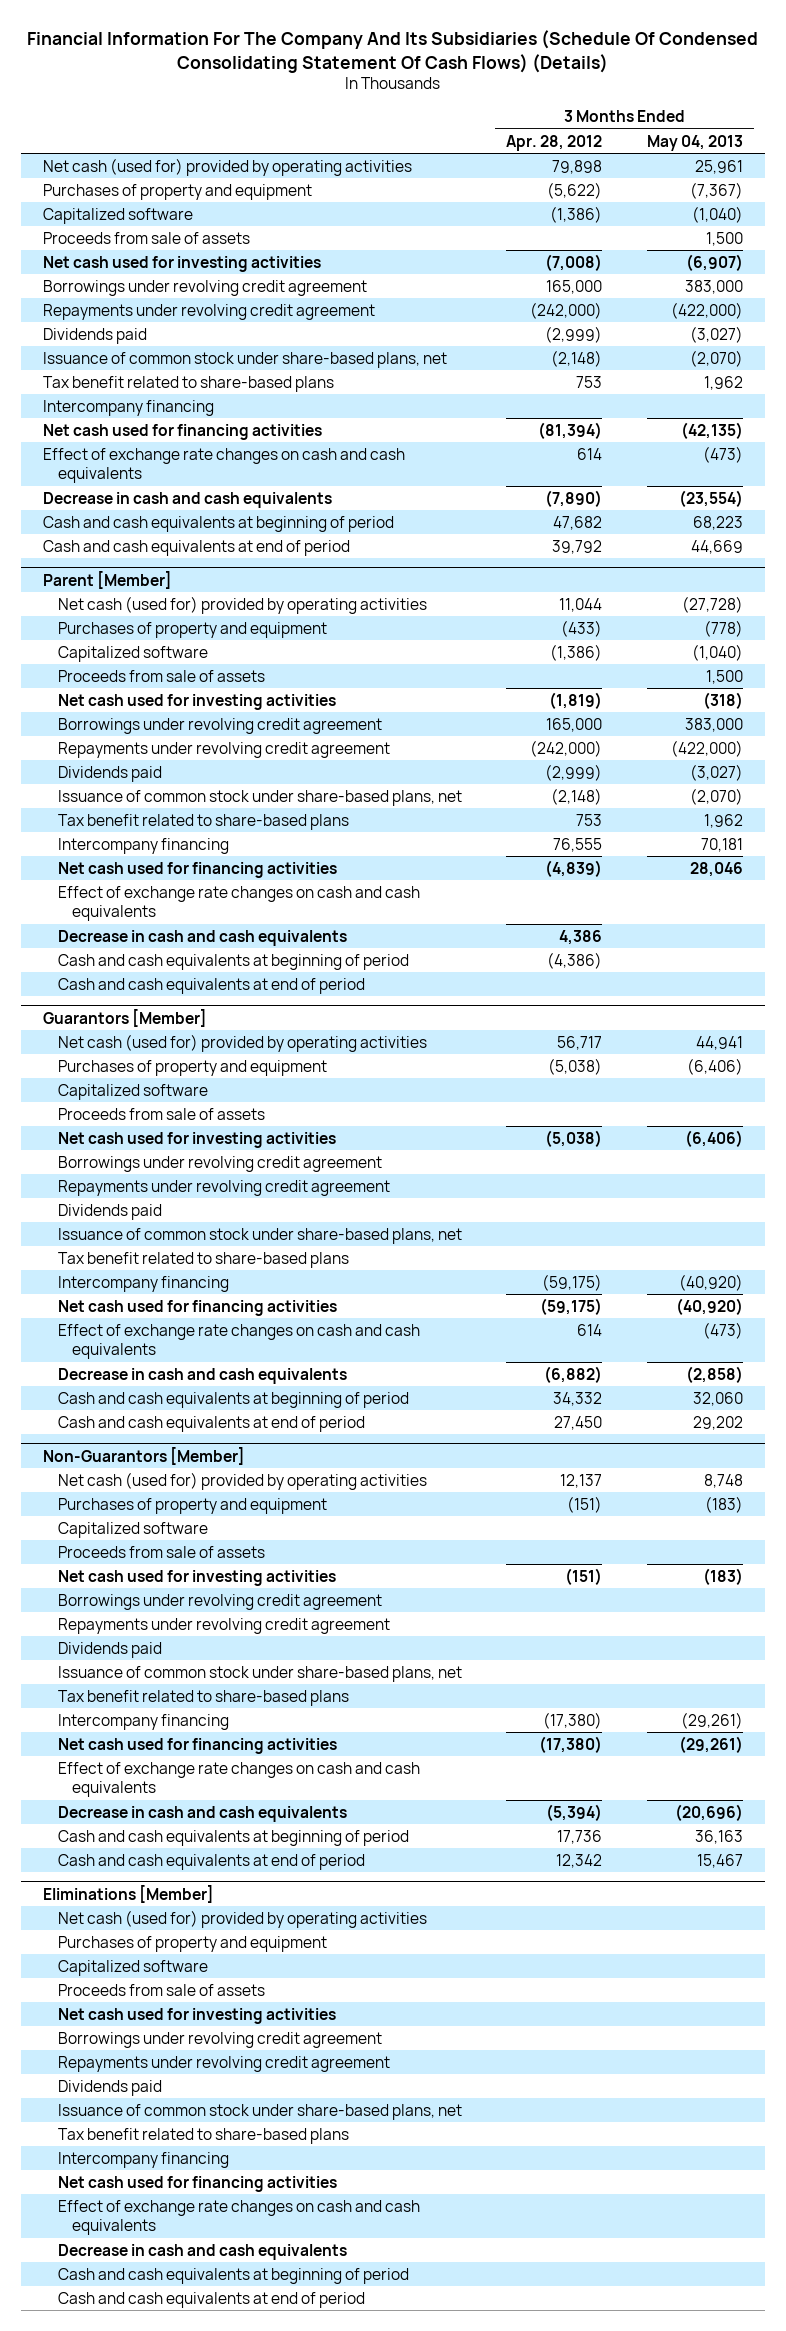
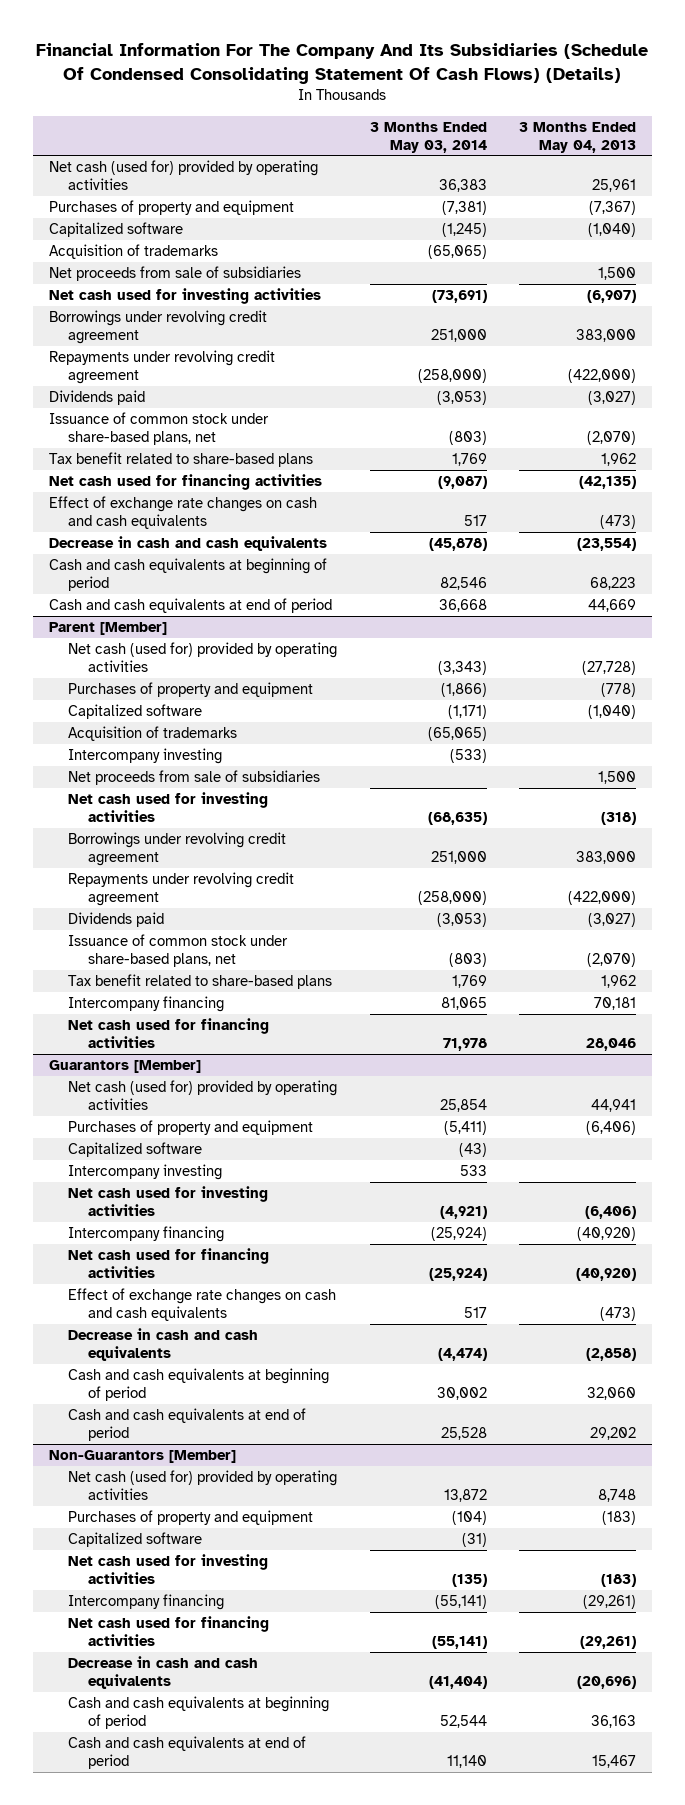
- | 3 Months Ended Apr. 28, 2012 | 3 Months Ended May 04, 2013
+ | 3 Months Ended May 03, 2014 | 3 Months Ended May 04, 2013
- Proceeds from sale of assets | | 1,500
+ Acquisition of trademarks | (65,065) |
+ Net proceeds from sale of subsidiaries | | 1,500
- Intercompany financing
@ Parent [Member]
- Proceeds from sale of assets | | 1,500
+ Acquisition of trademarks | (65,065) |
+ Intercompany investing | (533) |
+ Net proceeds from sale of subsidiaries | | 1,500
- Effect of exchange rate changes on cash and cash equivalents
- Decrease in cash and cash equivalents | 4,386 |
- Cash and cash equivalents at beginning of period | (4,386) |
- Cash and cash equivalents at end of period
@ Guarantors [Member]
- Proceeds from sale of assets
+ Intercompany investing | 533 |
- Borrowings under revolving credit agreement
- Repayments under revolving credit agreement
- Dividends paid
- Issuance of common stock under share-based plans, net
- Tax benefit related to share-based plans
@ Non-Guarantors [Member]
- Proceeds from sale of assets
- Borrowings under revolving credit agreement
- Repayments under revolving credit agreement
- Dividends paid
- Issuance of common stock under share-based plans, net
- Tax benefit related to share-based plans
- Effect of exchange rate changes on cash and cash equivalents
- Eliminations [Member]
- Net cash (used for) provided by operating activities
- Purchases of property and equipment
- Capitalized software
- Proceeds from sale of assets
- Net cash used for investing activities
- Borrowings under revolving credit agreement
- Repayments under revolving credit agreement
- Dividends paid
- Issuance of common stock under share-based plans, net
- Tax benefit related to share-based plans
- Intercompany financing
- Net cash used for financing activities
- Effect of exchange rate changes on cash and cash equivalents
- Decrease in cash and cash equivalents
- Cash and cash equivalents at beginning of period
- Cash and cash equivalents at end of period

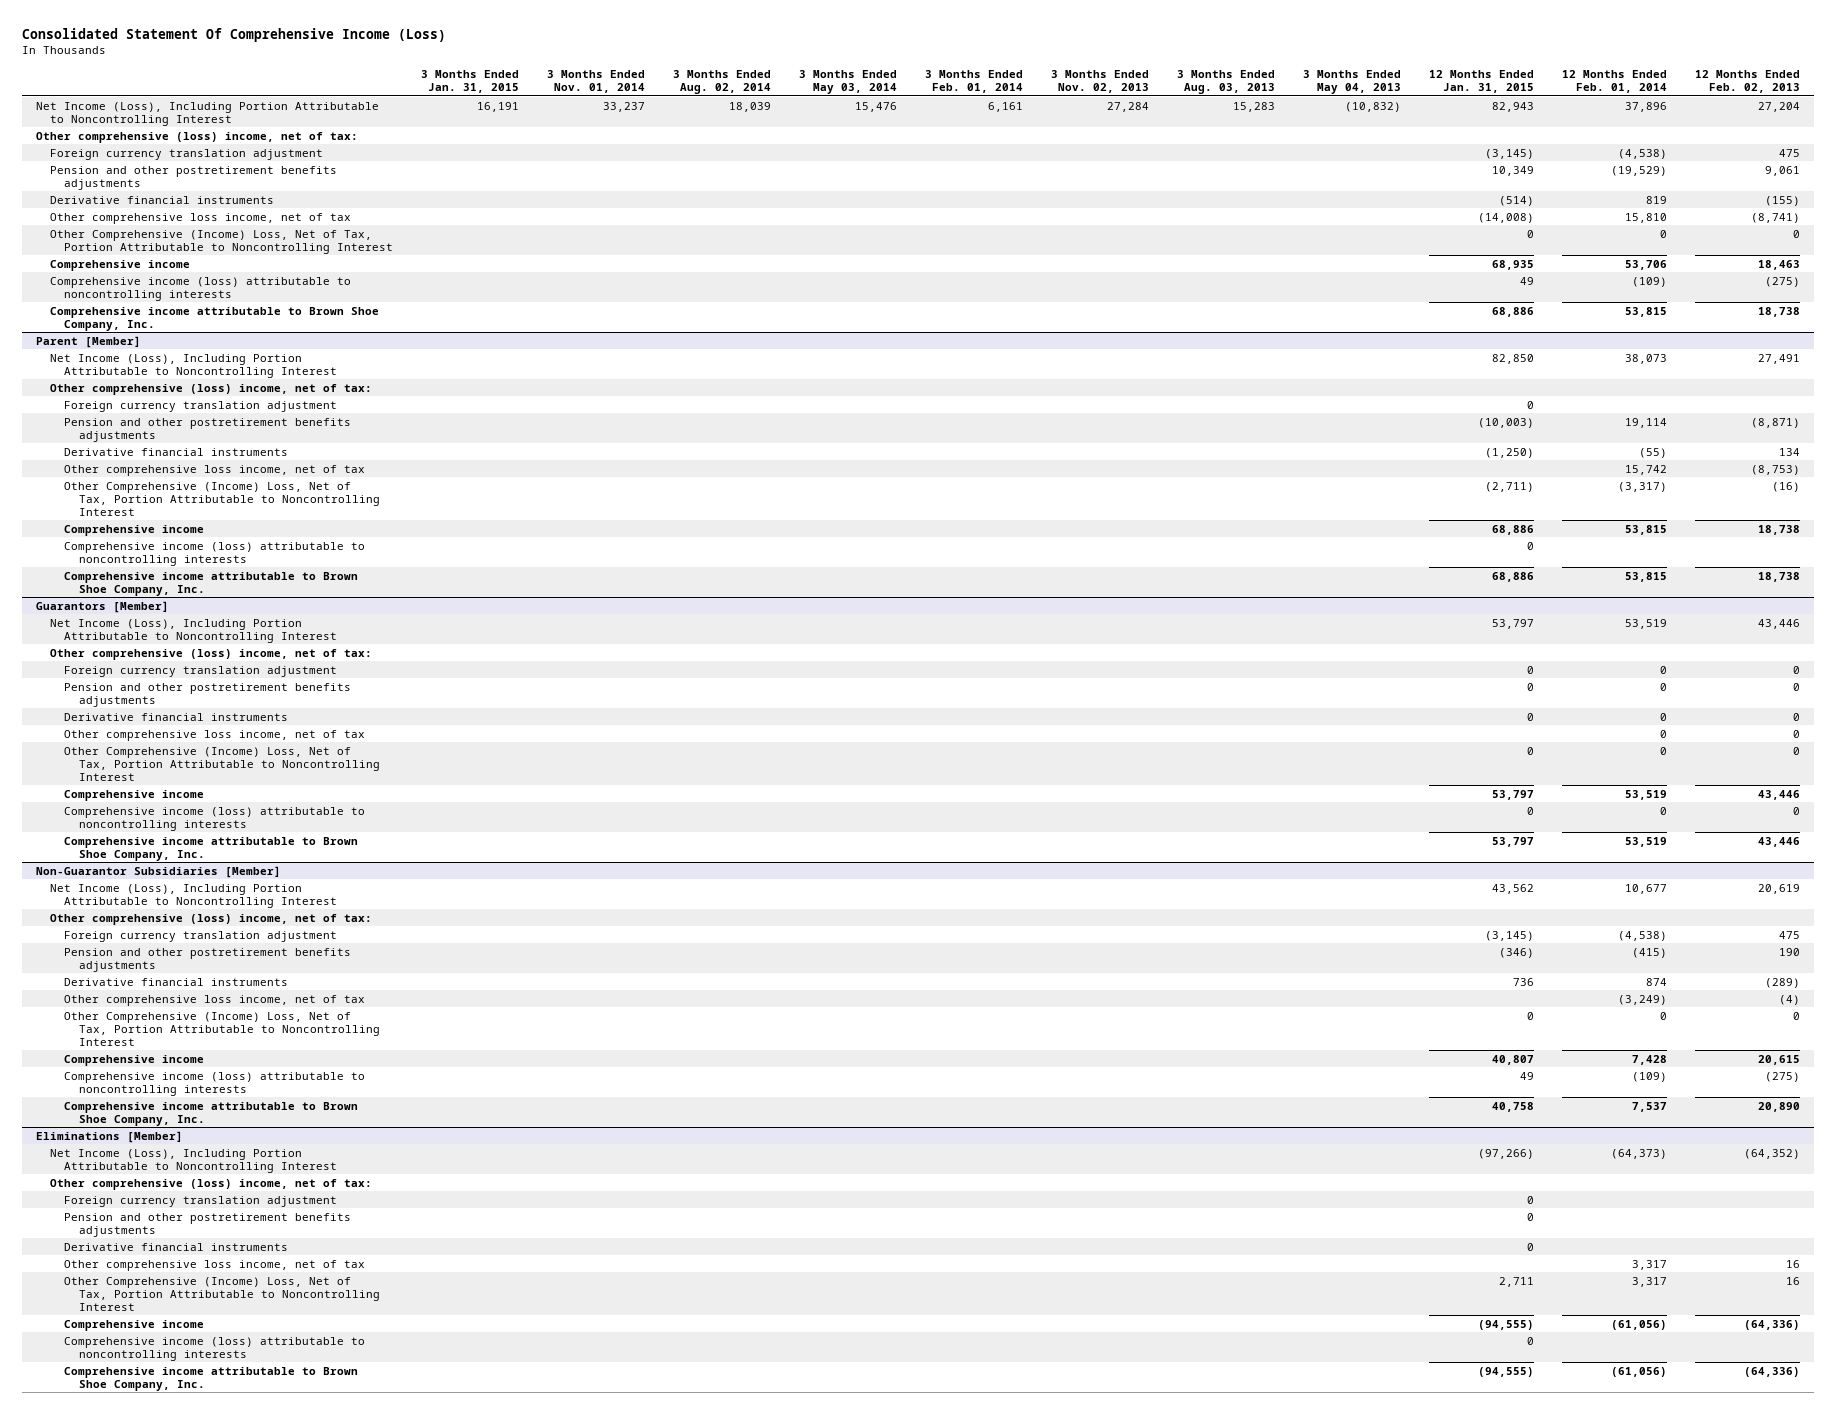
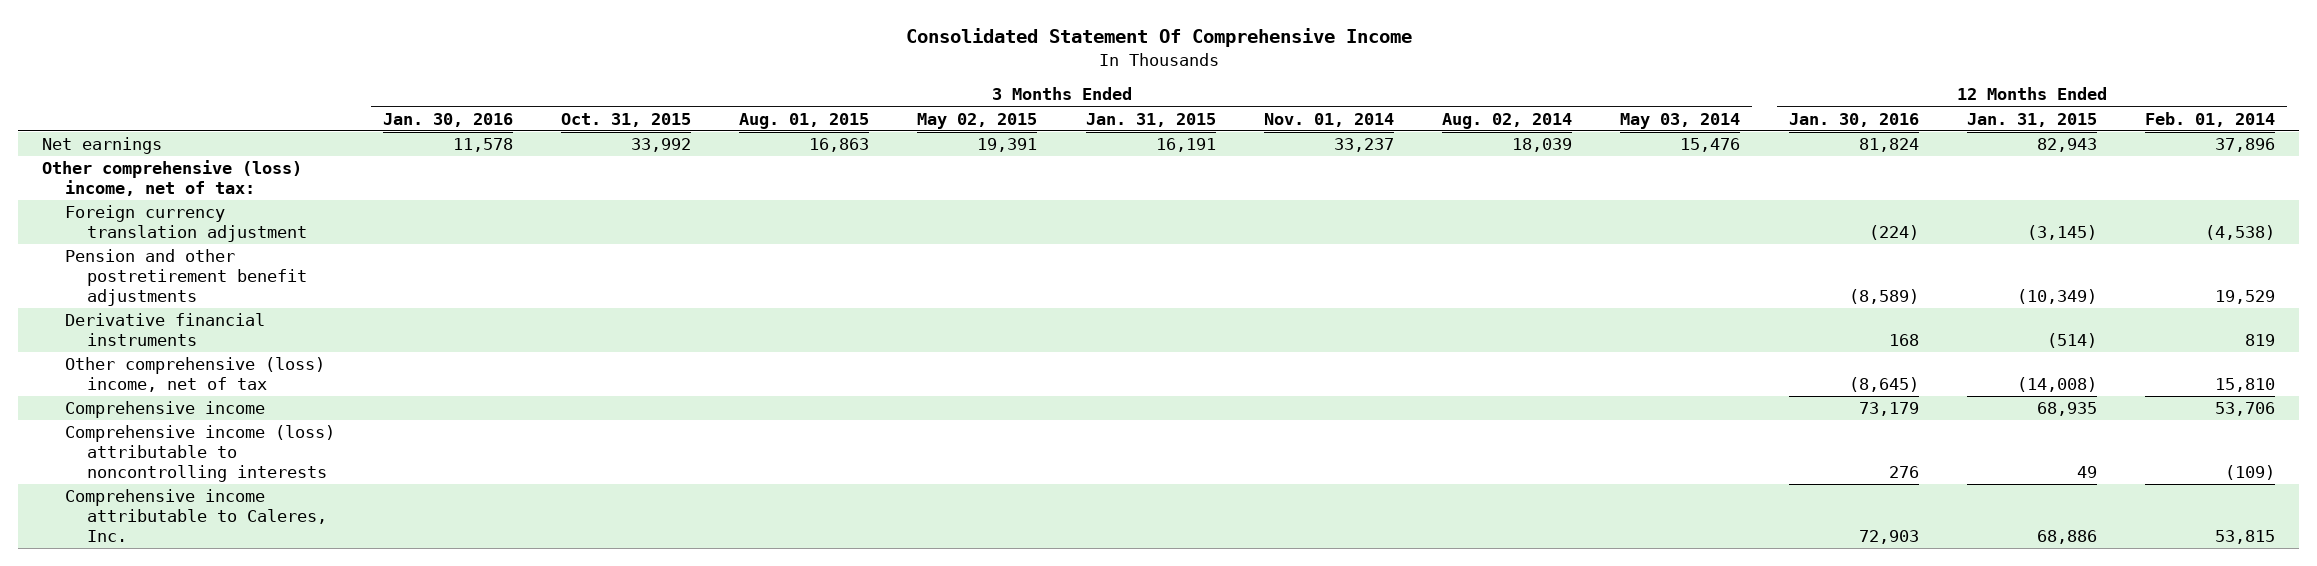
- Consolidated Statement Of Comprehensive Income (Loss)
+ Consolidated Statement Of Comprehensive Income
- | 3 Months Ended Jan. 31, 2015 | 3 Months Ended Nov. 01, 2014 | 3 Months Ended Aug. 02, 2014 | 3 Months Ended May 03, 2014 | 3 Months Ended Feb. 01, 2014 | 3 Months Ended Nov. 02, 2013 | 3 Months Ended Aug. 03, 2013 | 3 Months Ended May 04, 2013 | 12 Months Ended Jan. 31, 2015 | 12 Months Ended Feb. 01, 2014 | 12 Months Ended Feb. 02, 2013
+ | 3 Months Ended Jan. 30, 2016 | 3 Months Ended Oct. 31, 2015 | 3 Months Ended Aug. 01, 2015 | 3 Months Ended May 02, 2015 | 3 Months Ended Jan. 31, 2015 | 3 Months Ended Nov. 01, 2014 | 3 Months Ended Aug. 02, 2014 | 3 Months Ended May 03, 2014 | 12 Months Ended Jan. 30, 2016 | 12 Months Ended Jan. 31, 2015 | 12 Months Ended Feb. 01, 2014
- Net Income (Loss), Including Portion Attributable to Noncontrolling Interest | 16,191 | 33,237 | 18,039 | 15,476 | 6,161 | 27,284 | 15,283 | (10,832) | 82,943 | 37,896 | 27,204
+ Net earnings | 11,578 | 33,992 | 16,863 | 19,391 | 16,191 | 33,237 | 18,039 | 15,476 | 81,824 | 82,943 | 37,896
- Pension and other postretirement benefits adjustments | | | | | | | | | 10,349 | (19,529) | 9,061
+ Pension and other postretirement benefit adjustments | | | | | | | | | (8,589) | (10,349) | 19,529
- Other comprehensive loss income, net of tax | | | | | | | | | (14,008) | 15,810 | (8,741)
- Other Comprehensive (Income) Loss, Net of Tax, Portion Attributable to Noncontrolling Interest | | | | | | | | | 0 | 0 | 0
+ Other comprehensive (loss) income, net of tax | | | | | | | | | (8,645) | (14,008) | 15,810
- Comprehensive income attributable to Brown Shoe Company, Inc. | | | | | | | | | 68,886 | 53,815 | 18,738
- Parent [Member]
- Net Income (Loss), Including Portion Attributable to Noncontrolling Interest | | | | | | | | | 82,850 | 38,073 | 27,491
- Other comprehensive (loss) income, net of tax:
- Foreign currency translation adjustment | | | | | | | | | 0 | |
- Pension and other postretirement benefits adjustments | | | | | | | | | (10,003) | 19,114 | (8,871)
- Derivative financial instruments | | | | | | | | | (1,250) | (55) | 134
- Other comprehensive loss income, net of tax | | | | | | | | | | 15,742 | (8,753)
- Other Comprehensive (Income) Loss, Net of Tax, Portion Attributable to Noncontrolling Interest | | | | | | | | | (2,711) | (3,317) | (16)
- Comprehensive income | | | | | | | | | 68,886 | 53,815 | 18,738
- Comprehensive income (loss) attributable to noncontrolling interests | | | | | | | | | 0 | |
- Comprehensive income attributable to Brown Shoe Company, Inc. | | | | | | | | | 68,886 | 53,815 | 18,738
- Guarantors [Member]
- Net Income (Loss), Including Portion Attributable to Noncontrolling Interest | | | | | | | | | 53,797 | 53,519 | 43,446
- Other comprehensive (loss) income, net of tax:
- Foreign currency translation adjustment | | | | | | | | | 0 | 0 | 0
- Pension and other postretirement benefits adjustments | | | | | | | | | 0 | 0 | 0
- Derivative financial instruments | | | | | | | | | 0 | 0 | 0
- Other comprehensive loss income, net of tax | | | | | | | | | | 0 | 0
- Other Comprehensive (Income) Loss, Net of Tax, Portion Attributable to Noncontrolling Interest | | | | | | | | | 0 | 0 | 0
- Comprehensive income | | | | | | | | | 53,797 | 53,519 | 43,446
- Comprehensive income (loss) attributable to noncontrolling interests | | | | | | | | | 0 | 0 | 0
- Comprehensive income attributable to Brown Shoe Company, Inc. | | | | | | | | | 53,797 | 53,519 | 43,446
- Non-Guarantor Subsidiaries [Member]
- Net Income (Loss), Including Portion Attributable to Noncontrolling Interest | | | | | | | | | 43,562 | 10,677 | 20,619
- Other comprehensive (loss) income, net of tax:
- Foreign currency translation adjustment | | | | | | | | | (3,145) | (4,538) | 475
- Pension and other postretirement benefits adjustments | | | | | | | | | (346) | (415) | 190
- Derivative financial instruments | | | | | | | | | 736 | 874 | (289)
- Other comprehensive loss income, net of tax | | | | | | | | | | (3,249) | (4)
- Other Comprehensive (Income) Loss, Net of Tax, Portion Attributable to Noncontrolling Interest | | | | | | | | | 0 | 0 | 0
- Comprehensive income | | | | | | | | | 40,807 | 7,428 | 20,615
- Comprehensive income (loss) attributable to noncontrolling interests | | | | | | | | | 49 | (109) | (275)
- Comprehensive income attributable to Brown Shoe Company, Inc. | | | | | | | | | 40,758 | 7,537 | 20,890
- Eliminations [Member]
- Net Income (Loss), Including Portion Attributable to Noncontrolling Interest | | | | | | | | | (97,266) | (64,373) | (64,352)
- Other comprehensive (loss) income, net of tax:
- Foreign currency translation adjustment | | | | | | | | | 0 | |
- Pension and other postretirement benefits adjustments | | | | | | | | | 0 | |
- Derivative financial instruments | | | | | | | | | 0 | |
- Other comprehensive loss income, net of tax | | | | | | | | | | 3,317 | 16
- Other Comprehensive (Income) Loss, Net of Tax, Portion Attributable to Noncontrolling Interest | | | | | | | | | 2,711 | 3,317 | 16
- Comprehensive income | | | | | | | | | (94,555) | (61,056) | (64,336)
- Comprehensive income (loss) attributable to noncontrolling interests | | | | | | | | | 0 | |
- Comprehensive income attributable to Brown Shoe Company, Inc. | | | | | | | | | (94,555) | (61,056) | (64,336)
+ Comprehensive income attributable to Caleres, Inc. | | | | | | | | | 72,903 | 68,886 | 53,815

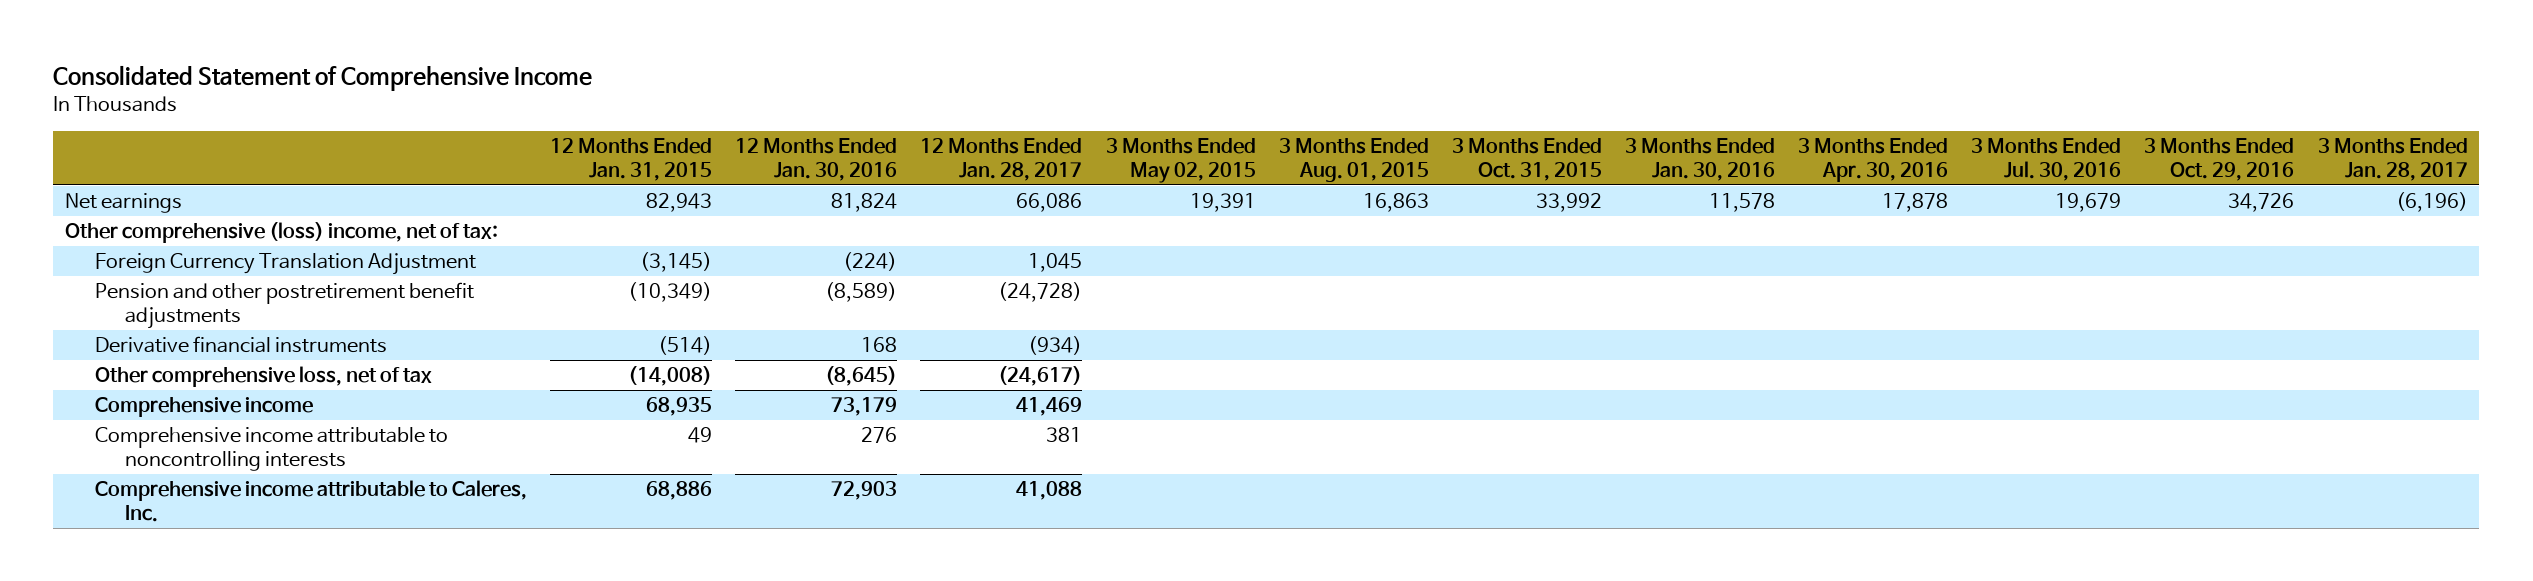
- Consolidated Statement Of Comprehensive Income
+ Consolidated Statement of Comprehensive Income
- | 3 Months Ended Jan. 30, 2016 | 3 Months Ended Oct. 31, 2015 | 3 Months Ended Aug. 01, 2015 | 3 Months Ended May 02, 2015 | 3 Months Ended Jan. 31, 2015 | 3 Months Ended Nov. 01, 2014 | 3 Months Ended Aug. 02, 2014 | 3 Months Ended May 03, 2014 | 12 Months Ended Jan. 30, 2016 | 12 Months Ended Jan. 31, 2015 | 12 Months Ended Feb. 01, 2014
+ | 12 Months Ended Jan. 31, 2015 | 12 Months Ended Jan. 30, 2016 | 12 Months Ended Jan. 28, 2017 | 3 Months Ended May 02, 2015 | 3 Months Ended Aug. 01, 2015 | 3 Months Ended Oct. 31, 2015 | 3 Months Ended Jan. 30, 2016 | 3 Months Ended Apr. 30, 2016 | 3 Months Ended Jul. 30, 2016 | 3 Months Ended Oct. 29, 2016 | 3 Months Ended Jan. 28, 2017
- Foreign currency translation adjustment | | | | | | | | | (224) | (3,145) | (4,538)
+ Foreign Currency Translation Adjustment | (3,145) | (224) | 1,045 | | | | | | | |
- Other comprehensive (loss) income, net of tax | | | | | | | | | (8,645) | (14,008) | 15,810
+ Other comprehensive loss, net of tax | (14,008) | (8,645) | (24,617) | | | | | | | |
- Comprehensive income (loss) attributable to noncontrolling interests | | | | | | | | | 276 | 49 | (109)
+ Comprehensive income attributable to noncontrolling interests | 49 | 276 | 381 | | | | | | | |

